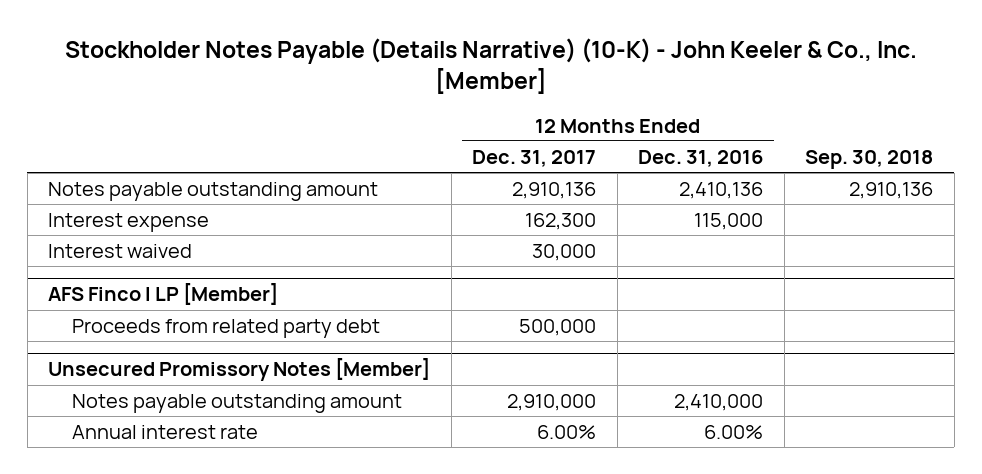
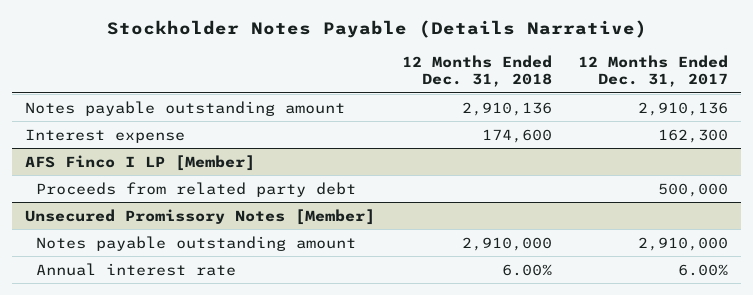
- Stockholder Notes Payable (Details Narrative) (10-K) - John Keeler & Co., Inc. [Member]
+ Stockholder Notes Payable (Details Narrative)
- | 12 Months Ended Dec. 31, 2017 | 12 Months Ended Dec. 31, 2016 | Sep. 30, 2018
+ | 12 Months Ended Dec. 31, 2018 | 12 Months Ended Dec. 31, 2017
- Interest waived | 30,000 | |

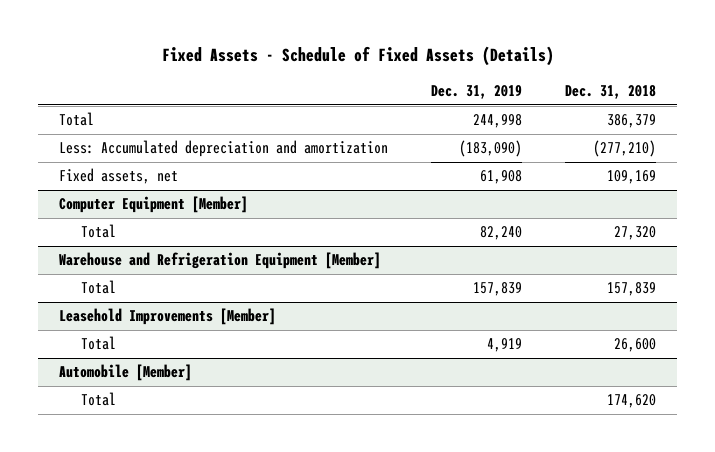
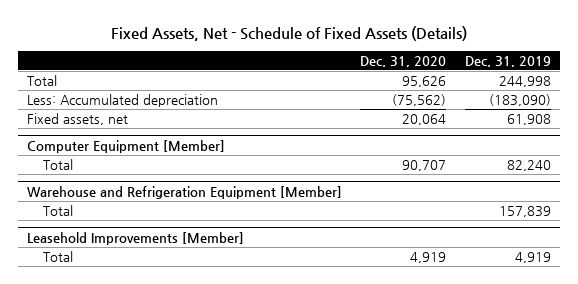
- Fixed Assets - Schedule of Fixed Assets (Details)
+ Fixed Assets, Net - Schedule of Fixed Assets (Details)
- | Dec. 31, 2019 | Dec. 31, 2018
+ | Dec. 31, 2020 | Dec. 31, 2019
- Less: Accumulated depreciation and amortization | (183,090) | (277,210)
+ Less: Accumulated depreciation | (75,562) | (183,090)
- Automobile [Member]
- Total | | 174,620

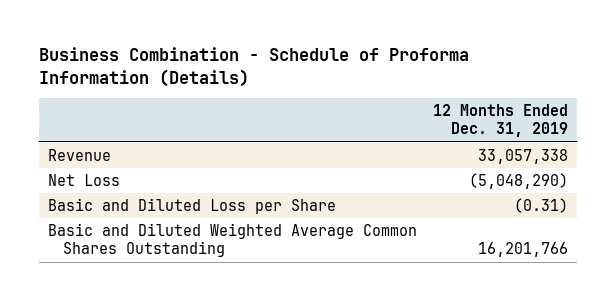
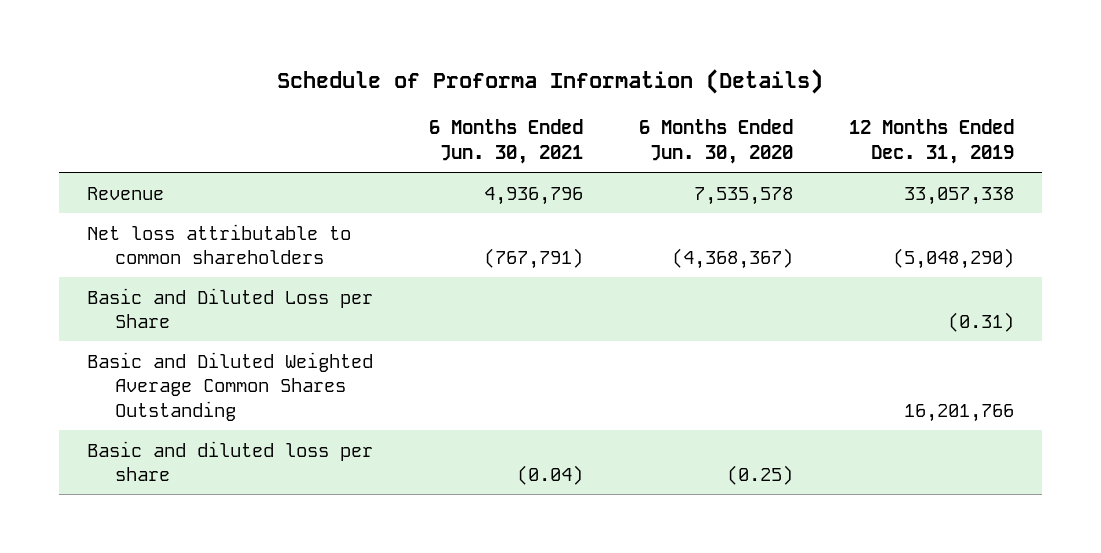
- Business Combination - Schedule of Proforma Information (Details)
+ Schedule of Proforma Information (Details)
- | 12 Months Ended Dec. 31, 2019
+ | 6 Months Ended Jun. 30, 2021 | 6 Months Ended Jun. 30, 2020 | 12 Months Ended Dec. 31, 2019
- Net Loss | (5,048,290)
+ Net loss attributable to common shareholders | (767,791) | (4,368,367) | (5,048,290)
+ Basic and diluted loss per share | (0.04) | (0.25) |

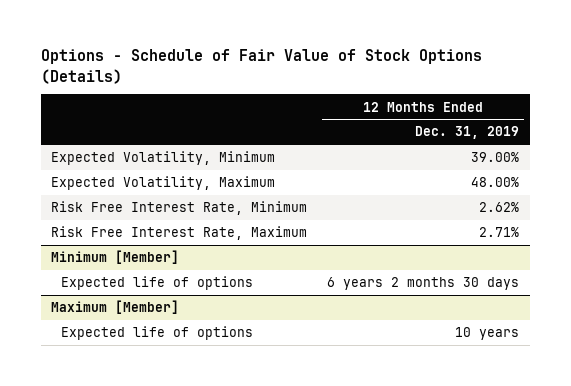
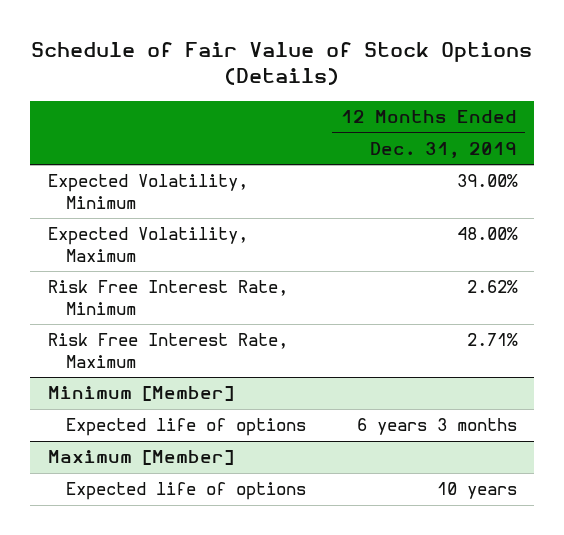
- Options - Schedule of Fair Value of Stock Options (Details)
+ Schedule of Fair Value of Stock Options (Details)
@ Minimum [Member]
- Expected life of options | 6 years 2 months 30 days
+ Expected life of options | 6 years 3 months

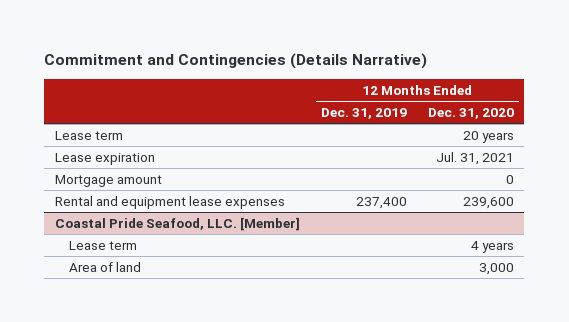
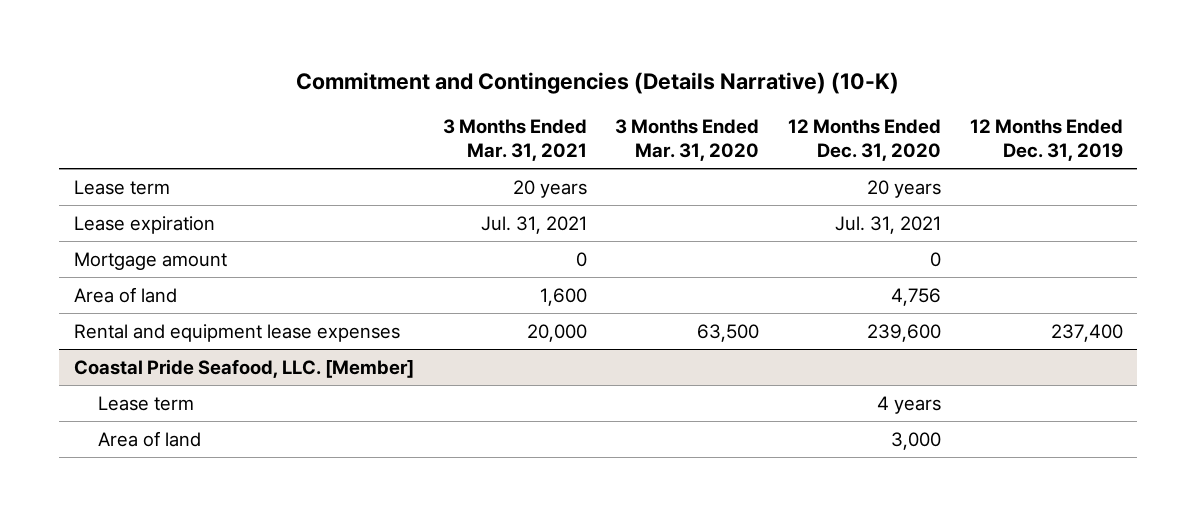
- Commitment and Contingencies (Details Narrative)
+ Commitment and Contingencies (Details Narrative) (10-K)
- | 12 Months Ended Dec. 31, 2019 | 12 Months Ended Dec. 31, 2020
+ | 3 Months Ended Mar. 31, 2021 | 3 Months Ended Mar. 31, 2020 | 12 Months Ended Dec. 31, 2020 | 12 Months Ended Dec. 31, 2019
+ Area of land | 1,600 | | 4,756 |

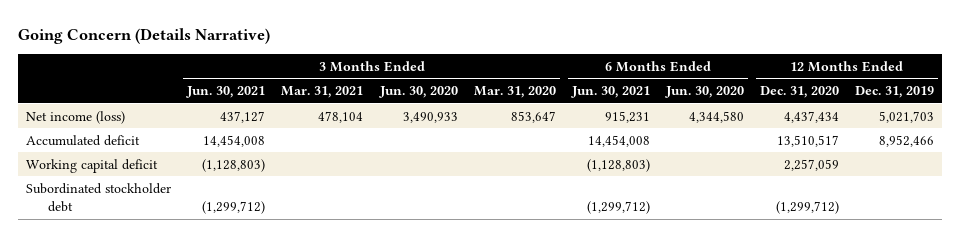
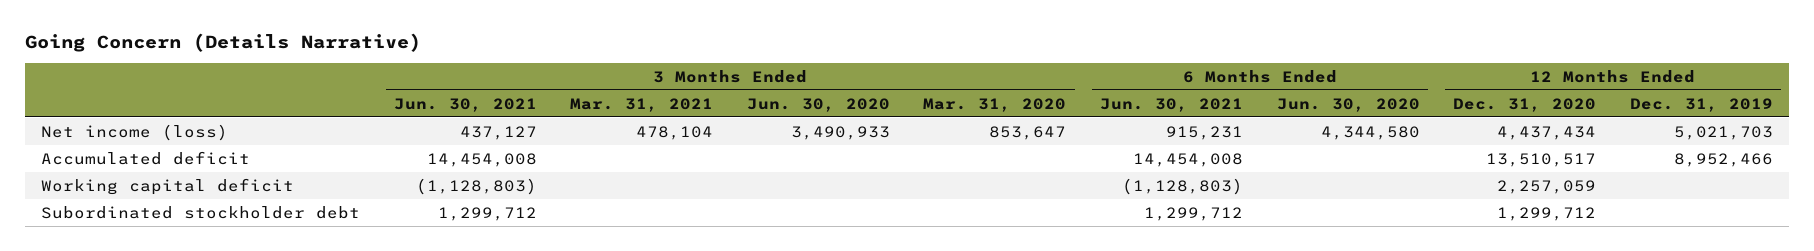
- Subordinated stockholder debt | (1,299,712) | | | | (1,299,712) | | (1,299,712) |
+ Subordinated stockholder debt | 1,299,712 | | | | 1,299,712 | | 1,299,712 |

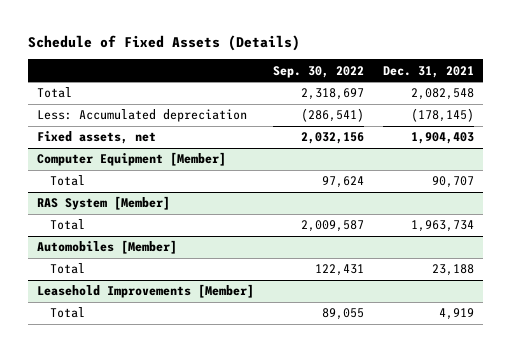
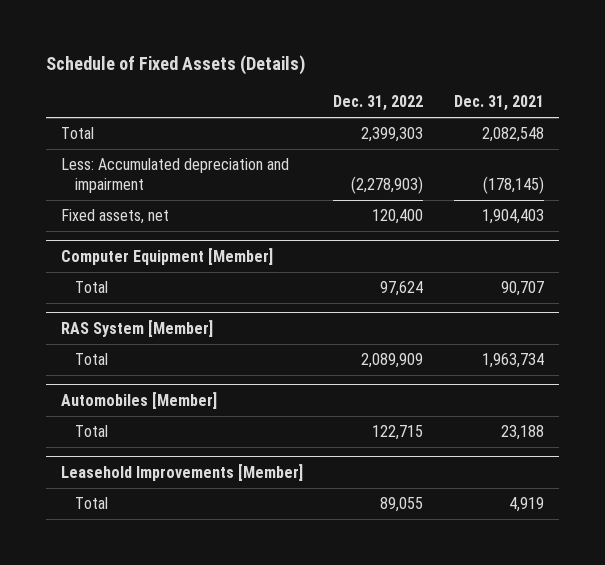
- | Sep. 30, 2022 | Dec. 31, 2021
+ | Dec. 31, 2022 | Dec. 31, 2021
- Less: Accumulated depreciation | (286,541) | (178,145)
+ Less: Accumulated depreciation and impairment | (2,278,903) | (178,145)

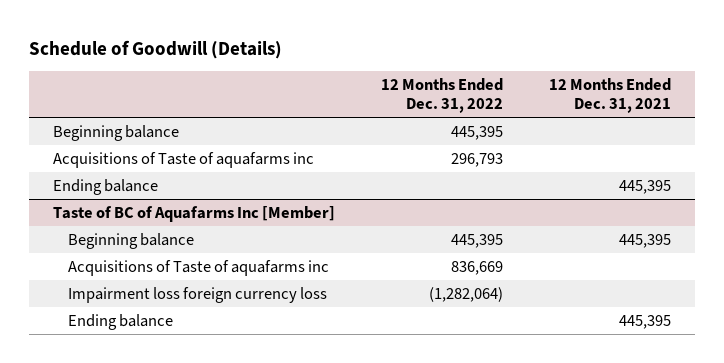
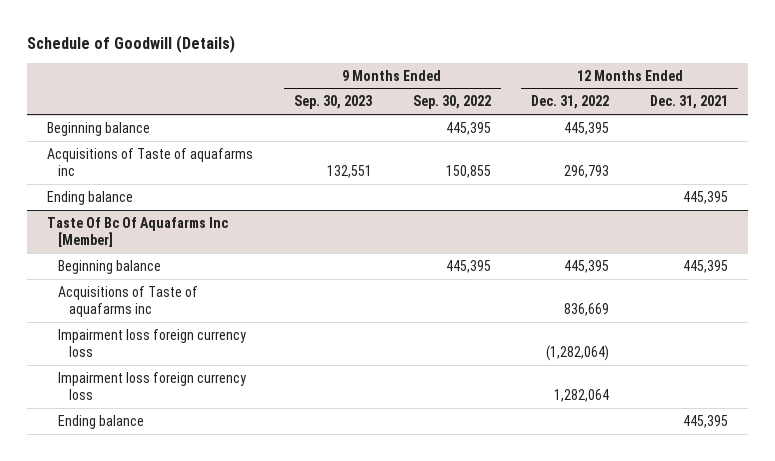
- | 12 Months Ended Dec. 31, 2022 | 12 Months Ended Dec. 31, 2021
+ | 9 Months Ended Sep. 30, 2023 | 9 Months Ended Sep. 30, 2022 | 12 Months Ended Dec. 31, 2022 | 12 Months Ended Dec. 31, 2021
- Taste of BC of Aquafarms Inc [Member]
+ Taste Of Bc Of Aquafarms Inc [Member]
+ Impairment loss foreign currency loss | | | 1,282,064 |

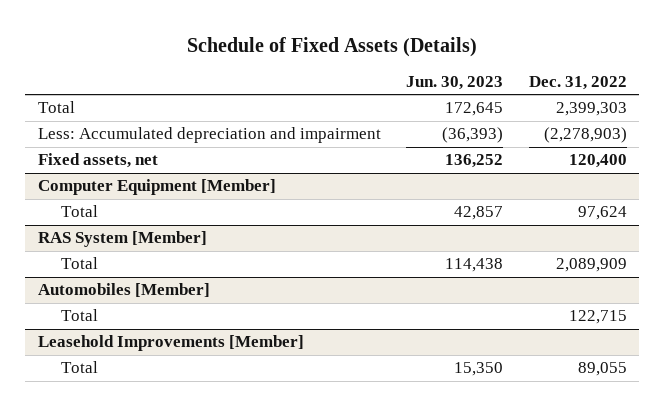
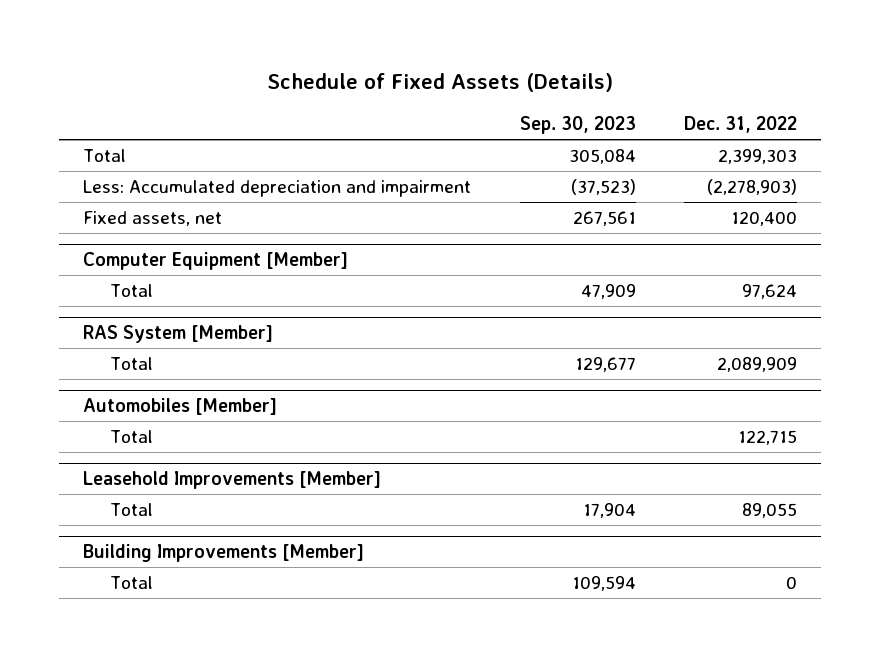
- | Jun. 30, 2023 | Dec. 31, 2022
+ | Sep. 30, 2023 | Dec. 31, 2022
+ Building Improvements [Member]
+ Total | 109,594 | 0

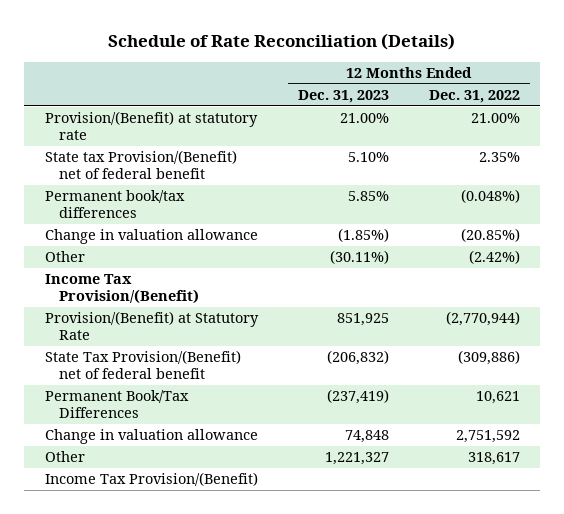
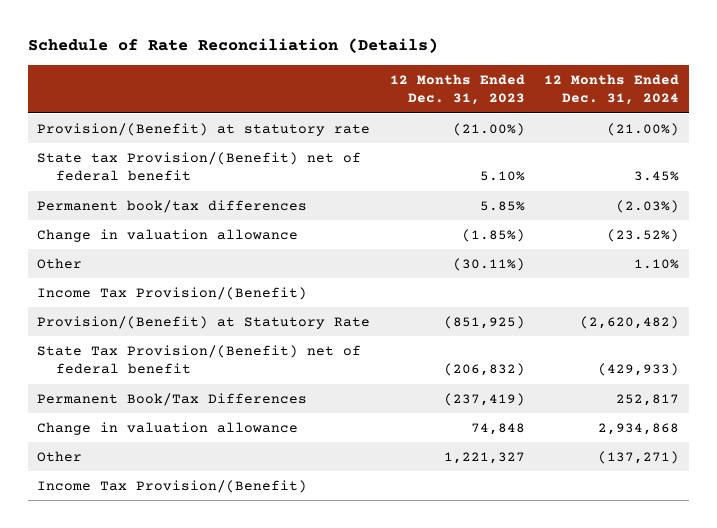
- | 12 Months Ended Dec. 31, 2023 | 12 Months Ended Dec. 31, 2022
+ | 12 Months Ended Dec. 31, 2023 | 12 Months Ended Dec. 31, 2024
- Provision/(Benefit) at statutory rate | 21.00% | 21.00%
+ Provision/(Benefit) at statutory rate | (21.00%) | (21.00%)
- Provision/(Benefit) at Statutory Rate | 851,925 | (2,770,944)
+ Provision/(Benefit) at Statutory Rate | (851,925) | (2,620,482)

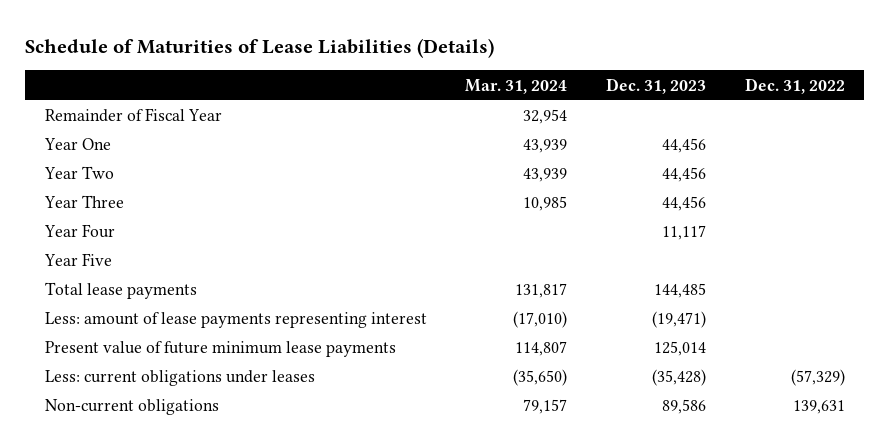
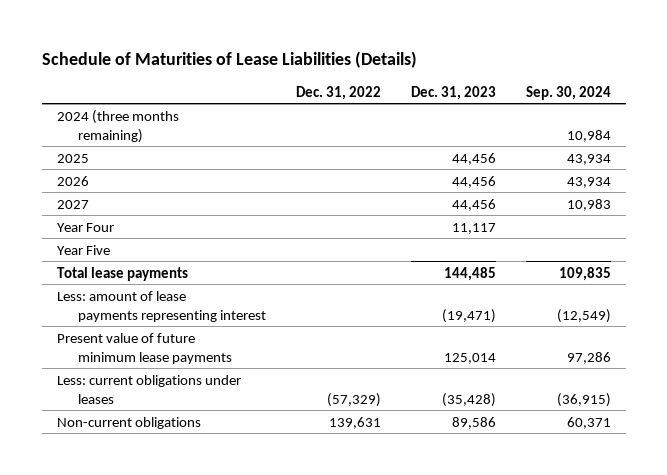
- | Mar. 31, 2024 | Dec. 31, 2023 | Dec. 31, 2022
+ | Dec. 31, 2022 | Dec. 31, 2023 | Sep. 30, 2024
- Remainder of Fiscal Year | 32,954 | |
- Year One | 43,939 | 44,456 |
- Year Two | 43,939 | 44,456 |
- Year Three | 10,985 | 44,456 |
+ 2024 (three months remaining) | | | 10,984
+ 2025 | | 44,456 | 43,934
+ 2026 | | 44,456 | 43,934
+ 2027 | | 44,456 | 10,983

